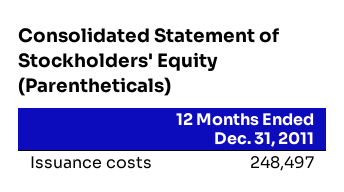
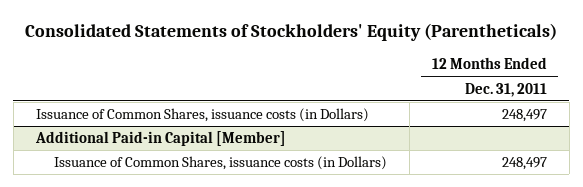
- Consolidated Statement of Stockholders' Equity (Parentheticals)
+ Consolidated Statements of Stockholders' Equity (Parentheticals)
- Issuance costs | 248,497
+ Issuance of Common Shares, issuance costs (in Dollars) | 248,497
+ Additional Paid-in Capital [Member]
+ Issuance of Common Shares, issuance costs (in Dollars) | 248,497

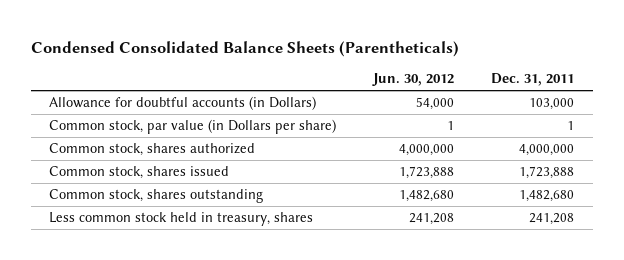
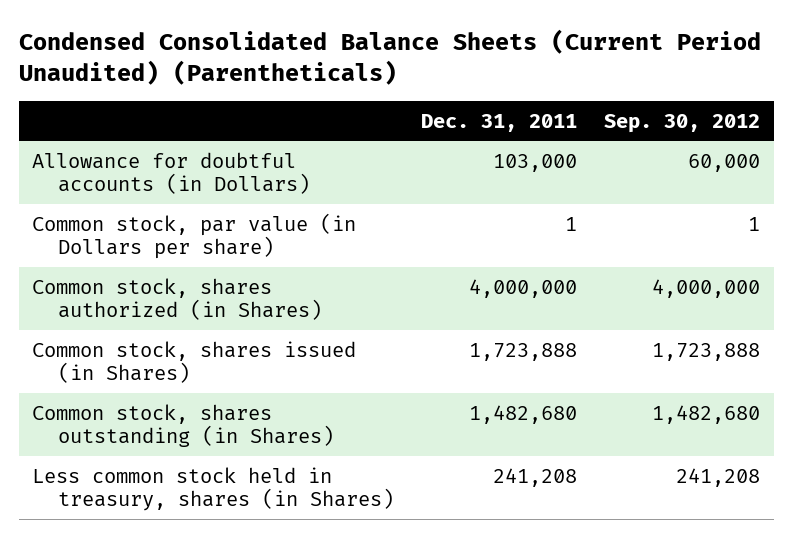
- Condensed Consolidated Balance Sheets (Parentheticals)
+ Condensed Consolidated Balance Sheets (Current Period Unaudited) (Parentheticals)
- | Jun. 30, 2012 | Dec. 31, 2011
+ | Dec. 31, 2011 | Sep. 30, 2012
- Common stock, shares authorized | 4,000,000 | 4,000,000
- Common stock, shares issued | 1,723,888 | 1,723,888
- Common stock, shares outstanding | 1,482,680 | 1,482,680
- Less common stock held in treasury, shares | 241,208 | 241,208
+ Common stock, shares authorized (in Shares) | 4,000,000 | 4,000,000
+ Common stock, shares issued (in Shares) | 1,723,888 | 1,723,888
+ Common stock, shares outstanding (in Shares) | 1,482,680 | 1,482,680
+ Less common stock held in treasury, shares (in Shares) | 241,208 | 241,208

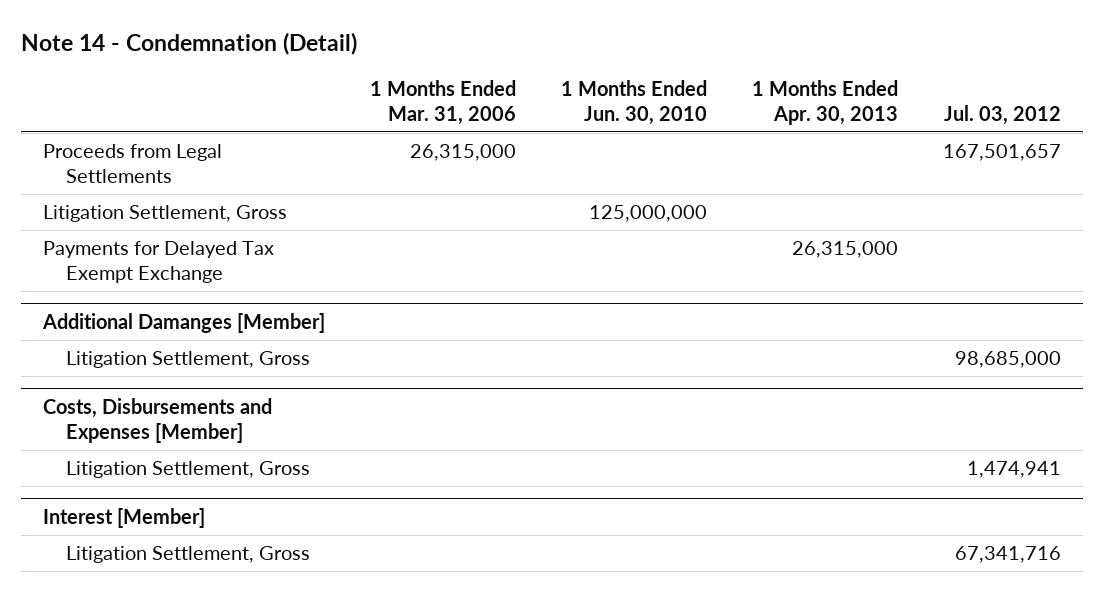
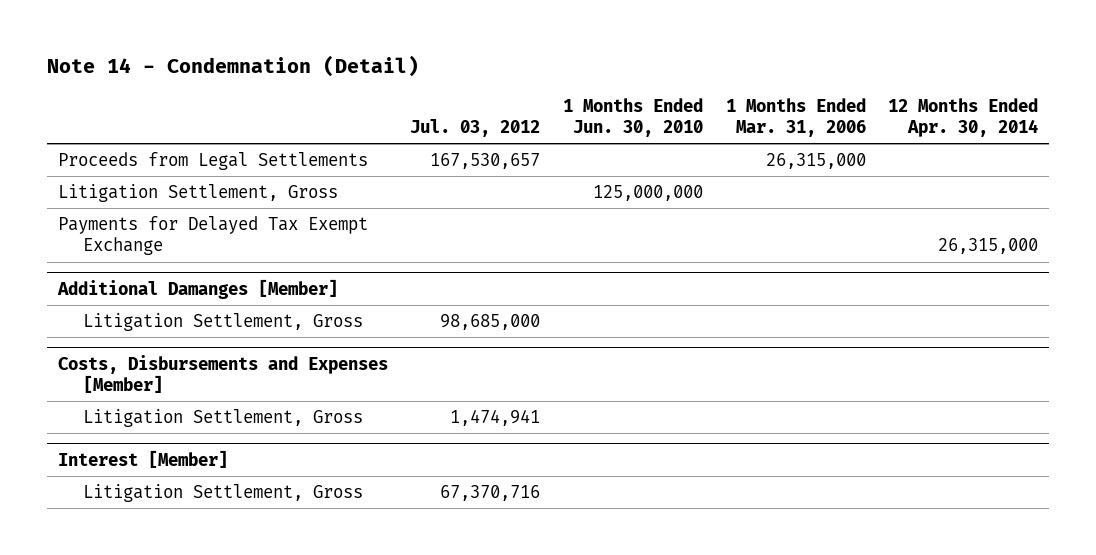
- | 1 Months Ended Mar. 31, 2006 | 1 Months Ended Jun. 30, 2010 | 1 Months Ended Apr. 30, 2013 | Jul. 03, 2012
+ | Jul. 03, 2012 | 1 Months Ended Jun. 30, 2010 | 1 Months Ended Mar. 31, 2006 | 12 Months Ended Apr. 30, 2014
- Proceeds from Legal Settlements | 26,315,000 | | | 167,501,657
+ Proceeds from Legal Settlements | 167,530,657 | | 26,315,000 |
@ Interest [Member]
- Litigation Settlement, Gross | | | | 67,341,716
+ Litigation Settlement, Gross | 67,370,716 | | |

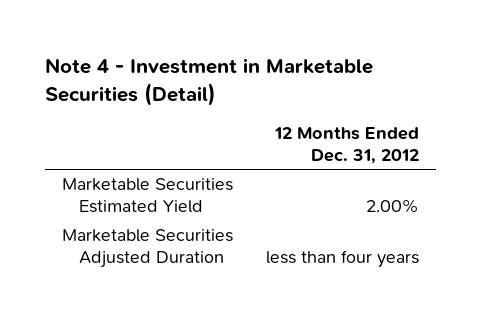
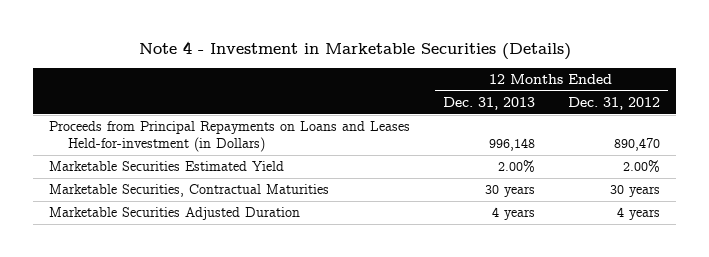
- Note 4 - Investment in Marketable Securities (Detail)
+ Note 4 - Investment in Marketable Securities (Details)
- | 12 Months Ended Dec. 31, 2012
+ | 12 Months Ended Dec. 31, 2013 | 12 Months Ended Dec. 31, 2012
+ Proceeds from Principal Repayments on Loans and Leases Held-for-investment (in Dollars) | 996,148 | 890,470
- Marketable Securities Adjusted Duration | less than four years
+ Marketable Securities, Contractual Maturities | 30 years | 30 years
+ Marketable Securities Adjusted Duration | 4 years | 4 years

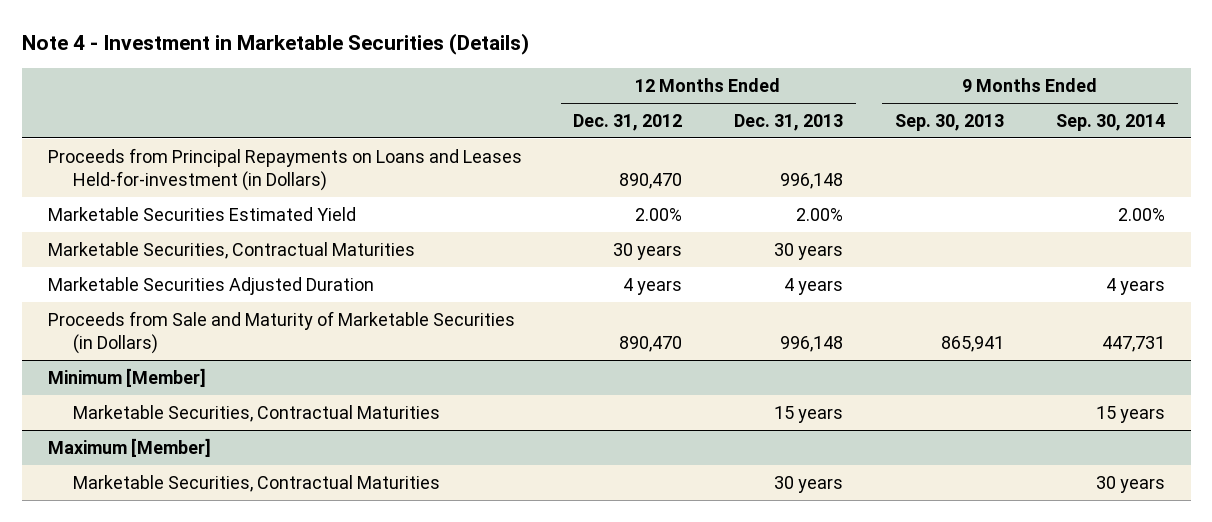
- | 12 Months Ended Dec. 31, 2013 | 12 Months Ended Dec. 31, 2012
+ | 12 Months Ended Dec. 31, 2012 | 12 Months Ended Dec. 31, 2013 | 9 Months Ended Sep. 30, 2013 | 9 Months Ended Sep. 30, 2014
+ Proceeds from Sale and Maturity of Marketable Securities (in Dollars) | 890,470 | 996,148 | 865,941 | 447,731
+ Minimum [Member]
+ Marketable Securities, Contractual Maturities | | 15 years | | 15 years
+ Maximum [Member]
+ Marketable Securities, Contractual Maturities | | 30 years | | 30 years

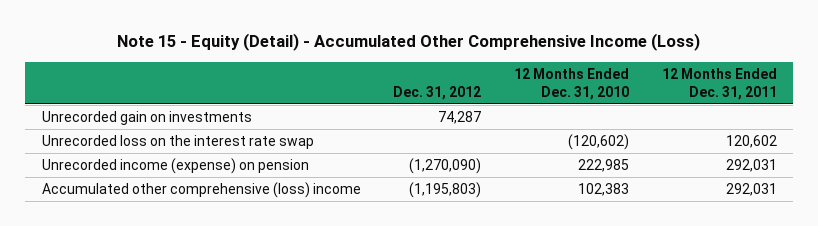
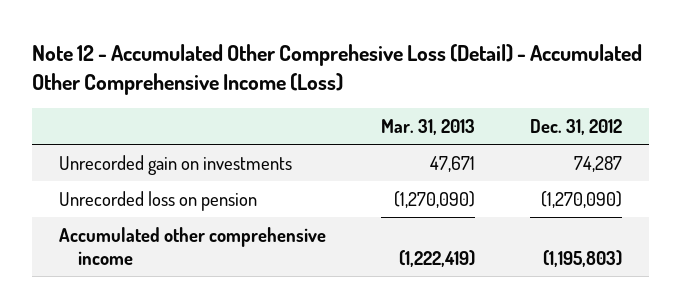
- Note 15 - Equity (Detail) - Accumulated Other Comprehensive Income (Loss)
+ Note 12 - Accumulated Other Comprehesive Loss (Detail) - Accumulated Other Comprehensive Income (Loss)
- | Dec. 31, 2012 | 12 Months Ended Dec. 31, 2010 | 12 Months Ended Dec. 31, 2011
+ | Mar. 31, 2013 | Dec. 31, 2012
- Unrecorded loss on the interest rate swap | | (120,602) | 120,602
- Unrecorded income (expense) on pension | (1,270,090) | 222,985 | 292,031
- Accumulated other comprehensive (loss) income | (1,195,803) | 102,383 | 292,031
+ Unrecorded loss on pension | (1,270,090) | (1,270,090)
+ Accumulated other comprehensive income | (1,222,419) | (1,195,803)

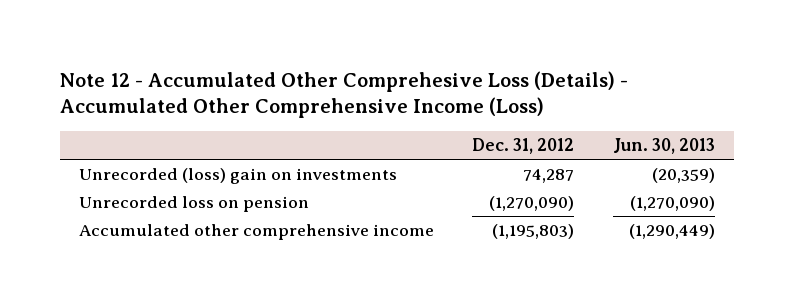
- Note 12 - Accumulated Other Comprehesive Loss (Detail) - Accumulated Other Comprehensive Income (Loss)
+ Note 12 - Accumulated Other Comprehesive Loss (Details) - Accumulated Other Comprehensive Income (Loss)
- | Mar. 31, 2013 | Dec. 31, 2012
+ | Dec. 31, 2012 | Jun. 30, 2013
- Unrecorded gain on investments | 47,671 | 74,287
+ Unrecorded (loss) gain on investments | 74,287 | (20,359)

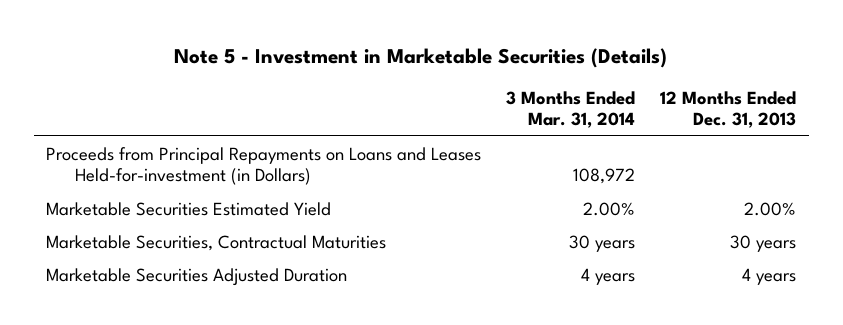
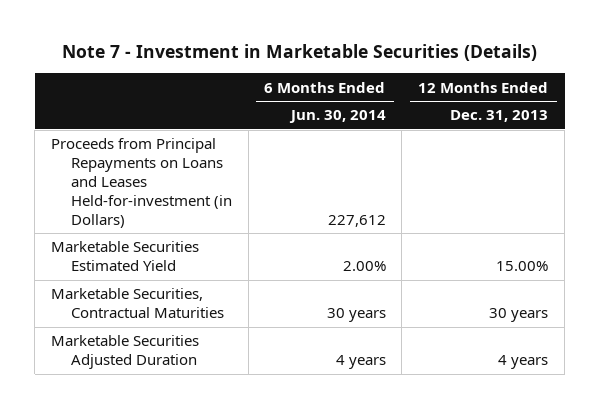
- Note 5 - Investment in Marketable Securities (Details)
+ Note 7 - Investment in Marketable Securities (Details)
- | 3 Months Ended Mar. 31, 2014 | 12 Months Ended Dec. 31, 2013
+ | 6 Months Ended Jun. 30, 2014 | 12 Months Ended Dec. 31, 2013
- Marketable Securities Estimated Yield | 2.00% | 2.00%
+ Marketable Securities Estimated Yield | 2.00% | 15.00%

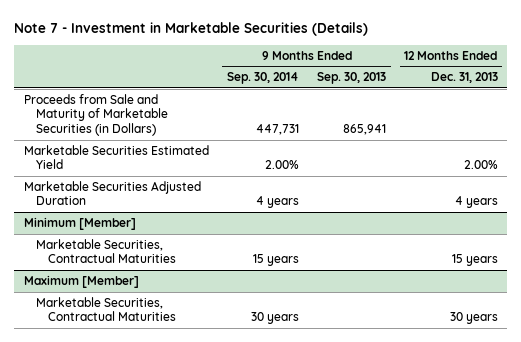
- | 6 Months Ended Jun. 30, 2014 | 12 Months Ended Dec. 31, 2013
+ | 9 Months Ended Sep. 30, 2014 | 9 Months Ended Sep. 30, 2013 | 12 Months Ended Dec. 31, 2013
- Proceeds from Principal Repayments on Loans and Leases Held-for-investment (in Dollars) | 227,612 |
- Marketable Securities Estimated Yield | 2.00% | 15.00%
- Marketable Securities, Contractual Maturities | 30 years | 30 years
+ Proceeds from Sale and Maturity of Marketable Securities (in Dollars) | 447,731 | 865,941 |
+ Marketable Securities Estimated Yield | 2.00% | | 2.00%
+ Minimum [Member]
+ Marketable Securities, Contractual Maturities | 15 years | | 15 years
+ Maximum [Member]
+ Marketable Securities, Contractual Maturities | 30 years | | 30 years

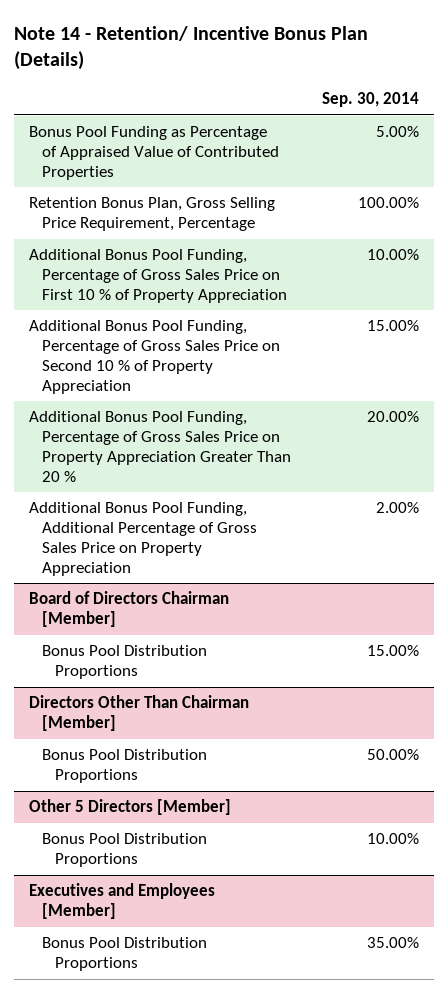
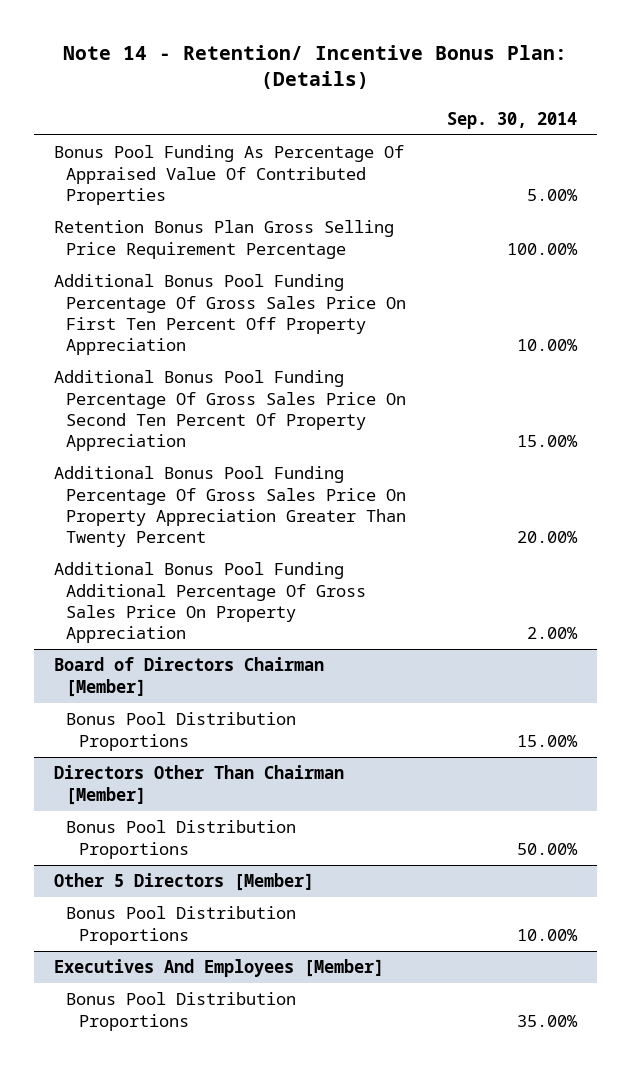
- Note 14 - Retention/ Incentive Bonus Plan (Details)
+ Note 14 - Retention/ Incentive Bonus Plan: (Details)
- Bonus Pool Funding as Percentage of Appraised Value of Contributed Properties | 5.00%
- Retention Bonus Plan, Gross Selling Price Requirement, Percentage | 100.00%
- Additional Bonus Pool Funding, Percentage of Gross Sales Price on First 10 % of Property Appreciation | 10.00%
- Additional Bonus Pool Funding, Percentage of Gross Sales Price on Second 10 % of Property Appreciation | 15.00%
- Additional Bonus Pool Funding, Percentage of Gross Sales Price on Property Appreciation Greater Than 20 % | 20.00%
- Additional Bonus Pool Funding, Additional Percentage of Gross Sales Price on Property Appreciation | 2.00%
+ Bonus Pool Funding As Percentage Of Appraised Value Of Contributed Properties | 5.00%
+ Retention Bonus Plan Gross Selling Price Requirement Percentage | 100.00%
+ Additional Bonus Pool Funding Percentage Of Gross Sales Price On First Ten Percent Off Property Appreciation | 10.00%
+ Additional Bonus Pool Funding Percentage Of Gross Sales Price On Second Ten Percent Of Property Appreciation | 15.00%
+ Additional Bonus Pool Funding Percentage Of Gross Sales Price On Property Appreciation Greater Than Twenty Percent | 20.00%
+ Additional Bonus Pool Funding Additional Percentage Of Gross Sales Price On Property Appreciation | 2.00%
- Executives and Employees [Member]
+ Executives And Employees [Member]

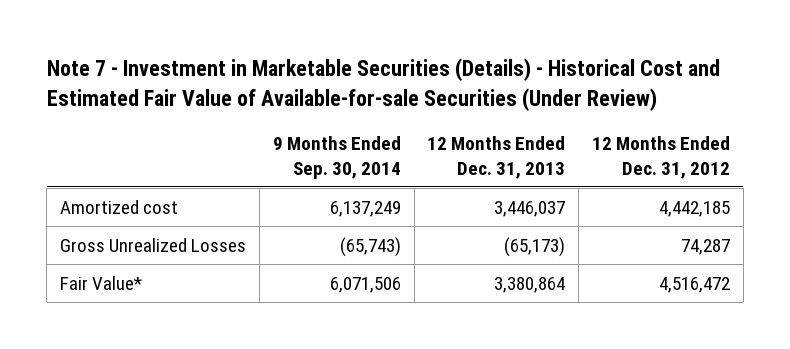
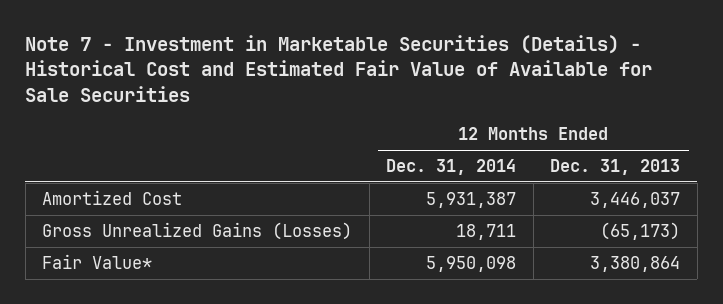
- Note 7 - Investment in Marketable Securities (Details) - Historical Cost and Estimated Fair Value of Available-for-sale Securities (Under Review)
+ Note 7 - Investment in Marketable Securities (Details) - Historical Cost and Estimated Fair Value of Available for Sale Securities
- | 9 Months Ended Sep. 30, 2014 | 12 Months Ended Dec. 31, 2013 | 12 Months Ended Dec. 31, 2012
+ | 12 Months Ended Dec. 31, 2014 | 12 Months Ended Dec. 31, 2013
- Amortized cost | 6,137,249 | 3,446,037 | 4,442,185
- Gross Unrealized Losses | (65,743) | (65,173) | 74,287
+ Amortized Cost | 5,931,387 | 3,446,037
+ Gross Unrealized Gains (Losses) | 18,711 | (65,173)

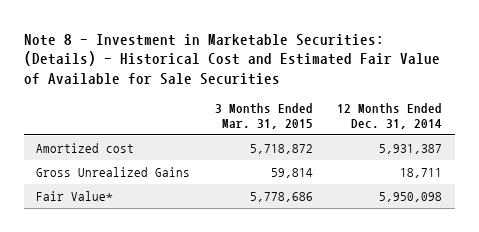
- Note 7 - Investment in Marketable Securities (Details) - Historical Cost and Estimated Fair Value of Available for Sale Securities
+ Note 8 - Investment in Marketable Securities: (Details) - Historical Cost and Estimated Fair Value of Available for Sale Securities
- | 12 Months Ended Dec. 31, 2014 | 12 Months Ended Dec. 31, 2013
+ | 3 Months Ended Mar. 31, 2015 | 12 Months Ended Dec. 31, 2014
- Amortized Cost | 5,931,387 | 3,446,037
- Gross Unrealized Gains (Losses) | 18,711 | (65,173)
+ Amortized cost | 5,718,872 | 5,931,387
+ Gross Unrealized Gains | 59,814 | 18,711

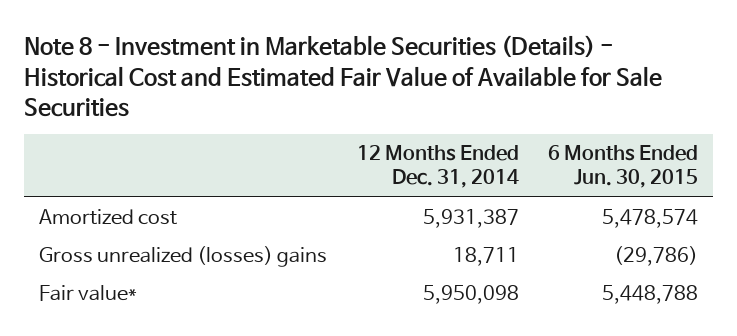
- Note 8 - Investment in Marketable Securities: (Details) - Historical Cost and Estimated Fair Value of Available for Sale Securities
+ Note 8 - Investment in Marketable Securities (Details) - Historical Cost and Estimated Fair Value of Available for Sale Securities
- | 3 Months Ended Mar. 31, 2015 | 12 Months Ended Dec. 31, 2014
+ | 12 Months Ended Dec. 31, 2014 | 6 Months Ended Jun. 30, 2015
- Gross Unrealized Gains | 59,814 | 18,711
- Fair Value* | 5,778,686 | 5,950,098
+ Gross unrealized (losses) gains | 18,711 | (29,786)
+ Fair value* | 5,950,098 | 5,448,788

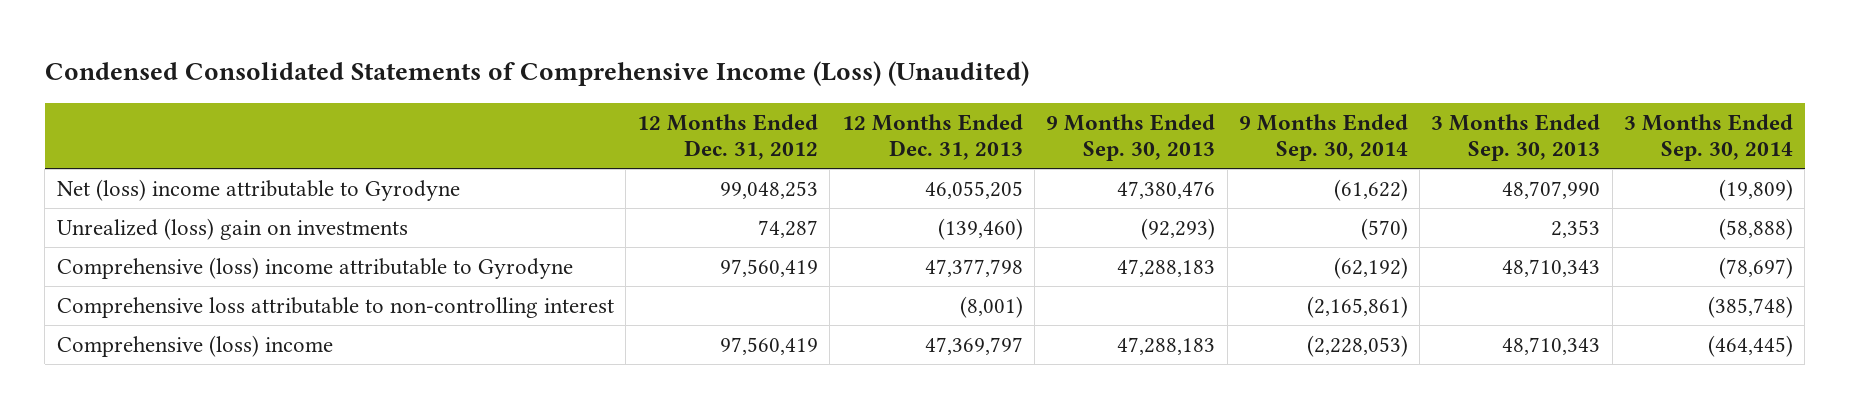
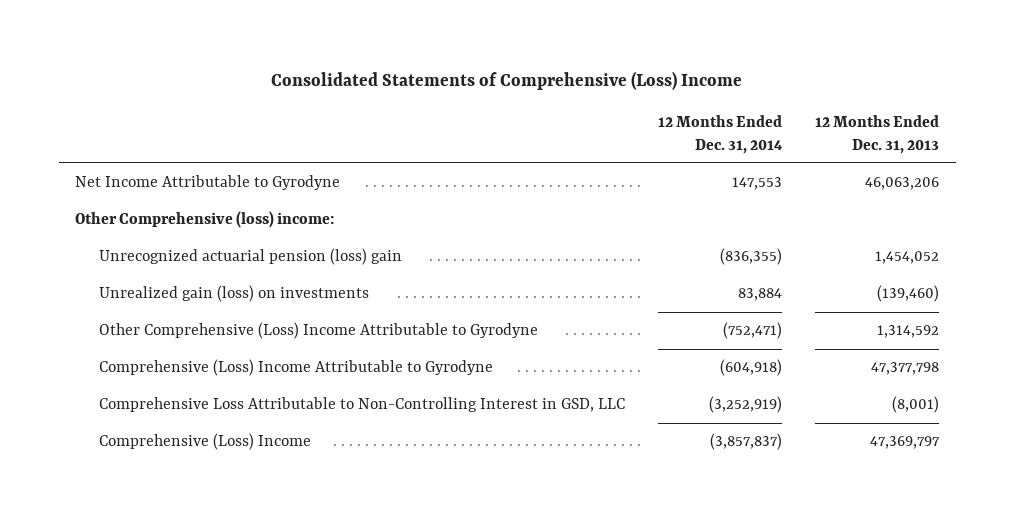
- Condensed Consolidated Statements of Comprehensive Income (Loss) (Unaudited)
+ Consolidated Statements of Comprehensive (Loss) Income
- | 12 Months Ended Dec. 31, 2012 | 12 Months Ended Dec. 31, 2013 | 9 Months Ended Sep. 30, 2013 | 9 Months Ended Sep. 30, 2014 | 3 Months Ended Sep. 30, 2013 | 3 Months Ended Sep. 30, 2014
+ | 12 Months Ended Dec. 31, 2014 | 12 Months Ended Dec. 31, 2013
- Net (loss) income attributable to Gyrodyne | 99,048,253 | 46,055,205 | 47,380,476 | (61,622) | 48,707,990 | (19,809)
- Unrealized (loss) gain on investments | 74,287 | (139,460) | (92,293) | (570) | 2,353 | (58,888)
- Comprehensive (loss) income attributable to Gyrodyne | 97,560,419 | 47,377,798 | 47,288,183 | (62,192) | 48,710,343 | (78,697)
- Comprehensive loss attributable to non-controlling interest | | (8,001) | | (2,165,861) | | (385,748)
- Comprehensive (loss) income | 97,560,419 | 47,369,797 | 47,288,183 | (2,228,053) | 48,710,343 | (464,445)
+ Net Income Attributable to Gyrodyne | 147,553 | 46,063,206
+ Other Comprehensive (loss) income:
+ Unrecognized actuarial pension (loss) gain | (836,355) | 1,454,052
+ Unrealized gain (loss) on investments | 83,884 | (139,460)
+ Other Comprehensive (Loss) Income Attributable to Gyrodyne | (752,471) | 1,314,592
+ Comprehensive (Loss) Income Attributable to Gyrodyne | (604,918) | 47,377,798
+ Comprehensive Loss Attributable to Non-Controlling Interest in GSD, LLC | (3,252,919) | (8,001)
+ Comprehensive (Loss) Income | (3,857,837) | 47,369,797

